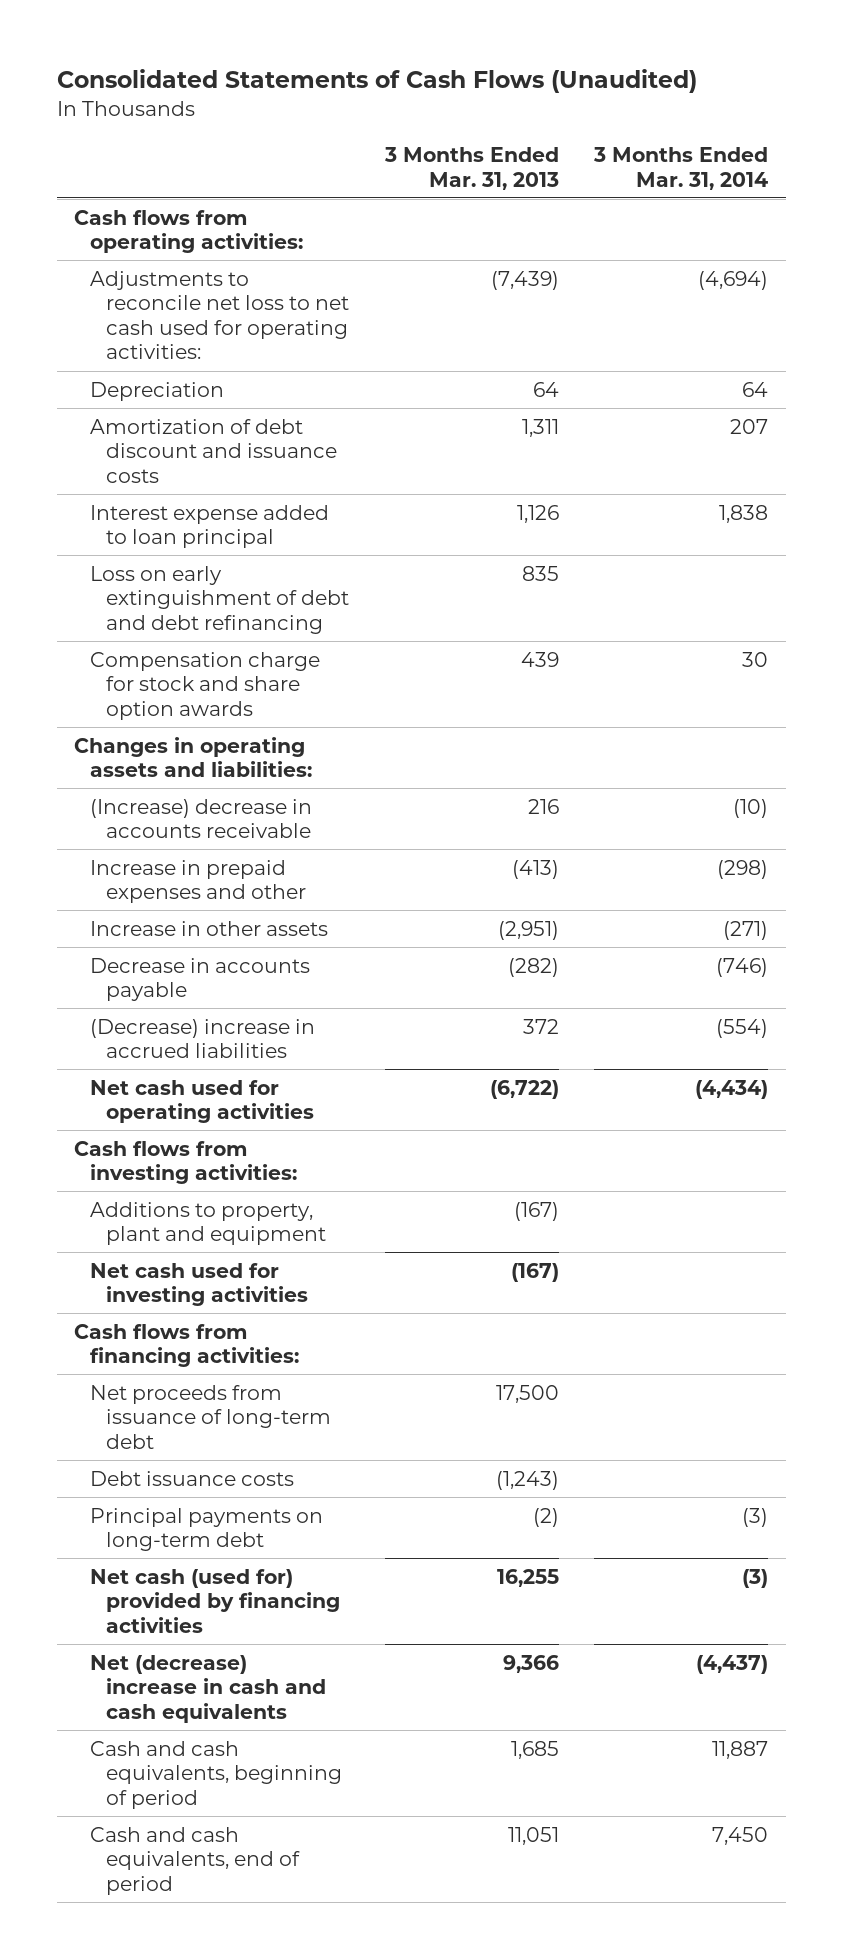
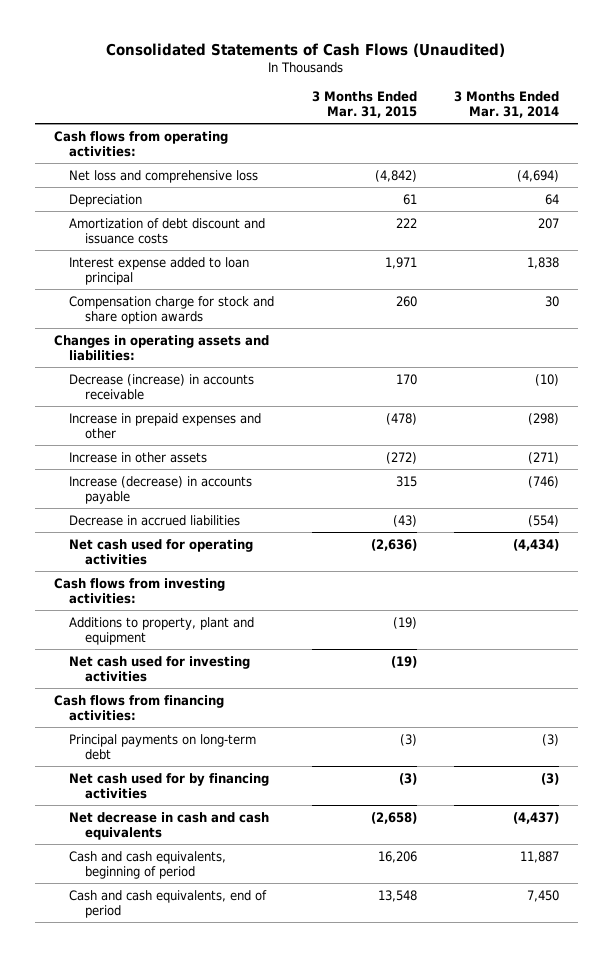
- | 3 Months Ended Mar. 31, 2013 | 3 Months Ended Mar. 31, 2014
+ | 3 Months Ended Mar. 31, 2015 | 3 Months Ended Mar. 31, 2014
- Adjustments to reconcile net loss to net cash used for operating activities: | (7,439) | (4,694)
+ Net loss and comprehensive loss | (4,842) | (4,694)
- Loss on early extinguishment of debt and debt refinancing | 835 |
- (Increase) decrease in accounts receivable | 216 | (10)
+ Decrease (increase) in accounts receivable | 170 | (10)
- Decrease in accounts payable | (282) | (746)
- (Decrease) increase in accrued liabilities | 372 | (554)
+ Increase (decrease) in accounts payable | 315 | (746)
+ Decrease in accrued liabilities | (43) | (554)
- Net proceeds from issuance of long-term debt | 17,500 |
- Debt issuance costs | (1,243) |
- Net cash (used for) provided by financing activities | 16,255 | (3)
- Net (decrease) increase in cash and cash equivalents | 9,366 | (4,437)
+ Net cash used for by financing activities | (3) | (3)
+ Net decrease in cash and cash equivalents | (2,658) | (4,437)

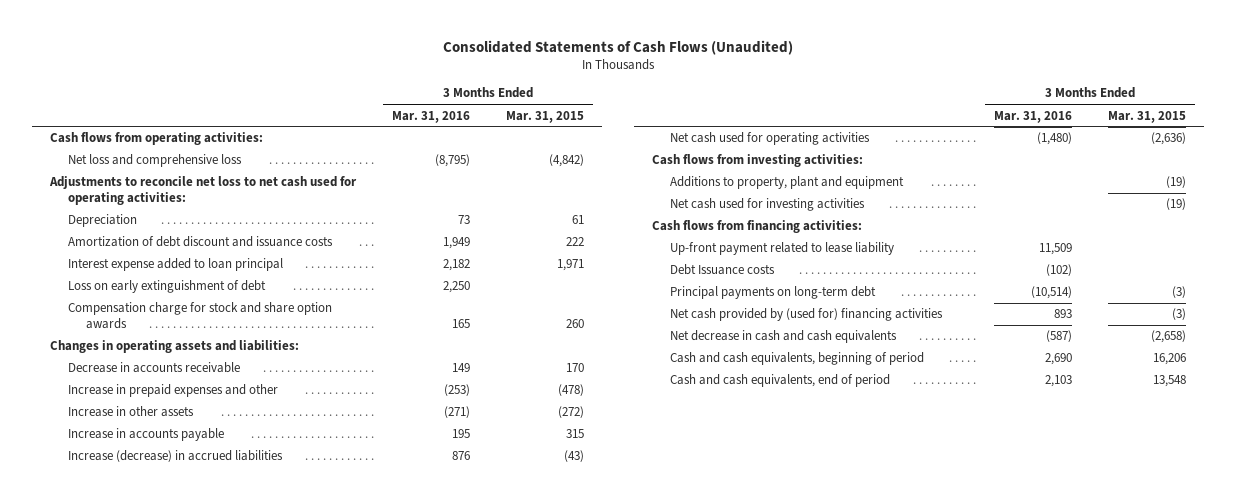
- | 3 Months Ended Mar. 31, 2015 | 3 Months Ended Mar. 31, 2014
+ | 3 Months Ended Mar. 31, 2016 | 3 Months Ended Mar. 31, 2015
+ Adjustments to reconcile net loss to net cash used for operating activities:
+ Loss on early extinguishment of debt | 2,250 |
- Decrease (increase) in accounts receivable | 170 | (10)
+ Decrease in accounts receivable | 149 | 170
- Increase (decrease) in accounts payable | 315 | (746)
- Decrease in accrued liabilities | (43) | (554)
+ Increase in accounts payable | 195 | 315
+ Increase (decrease) in accrued liabilities | 876 | (43)
+ Up-front payment related to lease liability | 11,509 |
+ Debt Issuance costs | (102) |
- Net cash used for by financing activities | (3) | (3)
+ Net cash provided by (used for) financing activities | 893 | (3)

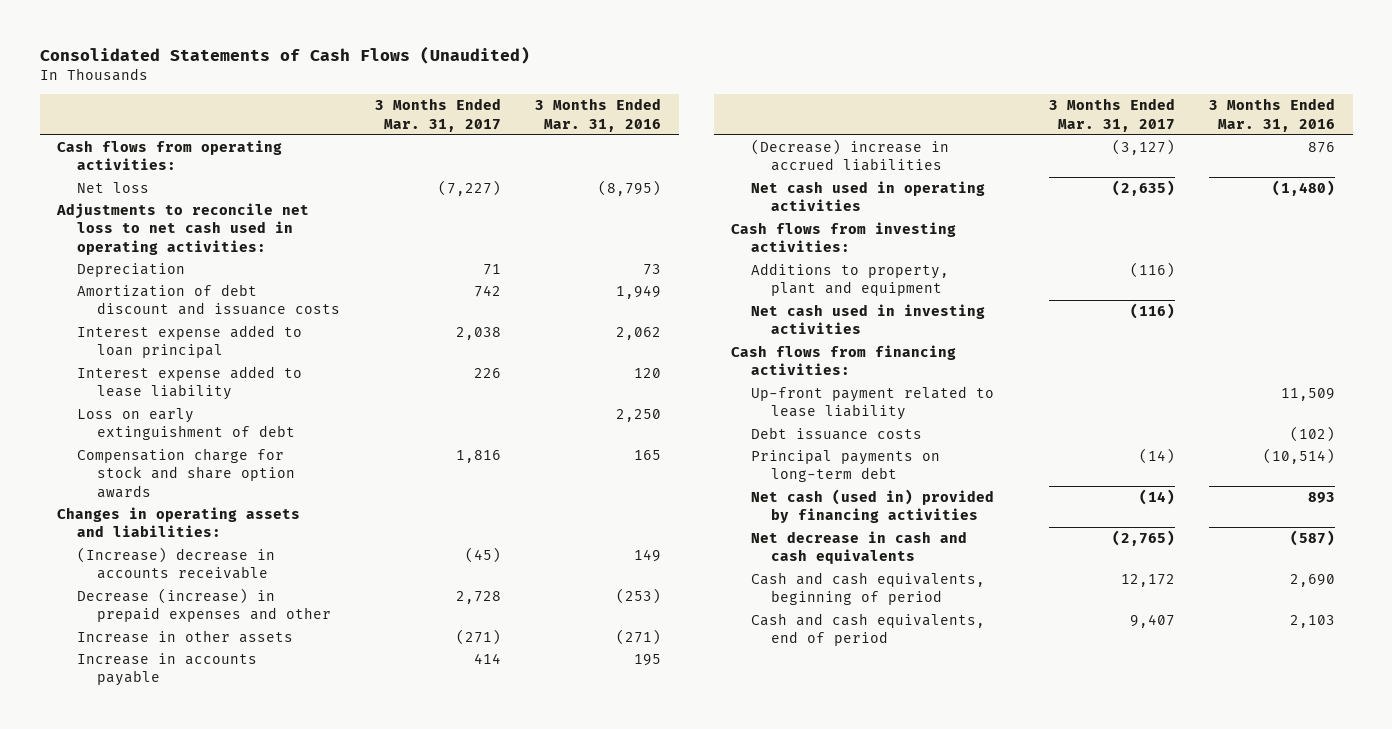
- | 3 Months Ended Mar. 31, 2016 | 3 Months Ended Mar. 31, 2015
+ | 3 Months Ended Mar. 31, 2017 | 3 Months Ended Mar. 31, 2016
- Net loss and comprehensive loss | (8,795) | (4,842)
- Adjustments to reconcile net loss to net cash used for operating activities:
+ Net loss | (7,227) | (8,795)
+ Adjustments to reconcile net loss to net cash used in operating activities:
- Interest expense added to loan principal | 2,182 | 1,971
+ Interest expense added to loan principal | 2,038 | 2,062
+ Interest expense added to lease liability | 226 | 120
- Decrease in accounts receivable | 149 | 170
- Increase in prepaid expenses and other | (253) | (478)
+ (Increase) decrease in accounts receivable | (45) | 149
+ Decrease (increase) in prepaid expenses and other | 2,728 | (253)
- Increase (decrease) in accrued liabilities | 876 | (43)
- Net cash used for operating activities | (1,480) | (2,636)
+ (Decrease) increase in accrued liabilities | (3,127) | 876
+ Net cash used in operating activities | (2,635) | (1,480)
- Net cash used for investing activities | | (19)
+ Net cash used in investing activities | (116) |
- Debt Issuance costs | (102) |
+ Debt issuance costs | | (102)
- Net cash provided by (used for) financing activities | 893 | (3)
+ Net cash (used in) provided by financing activities | (14) | 893

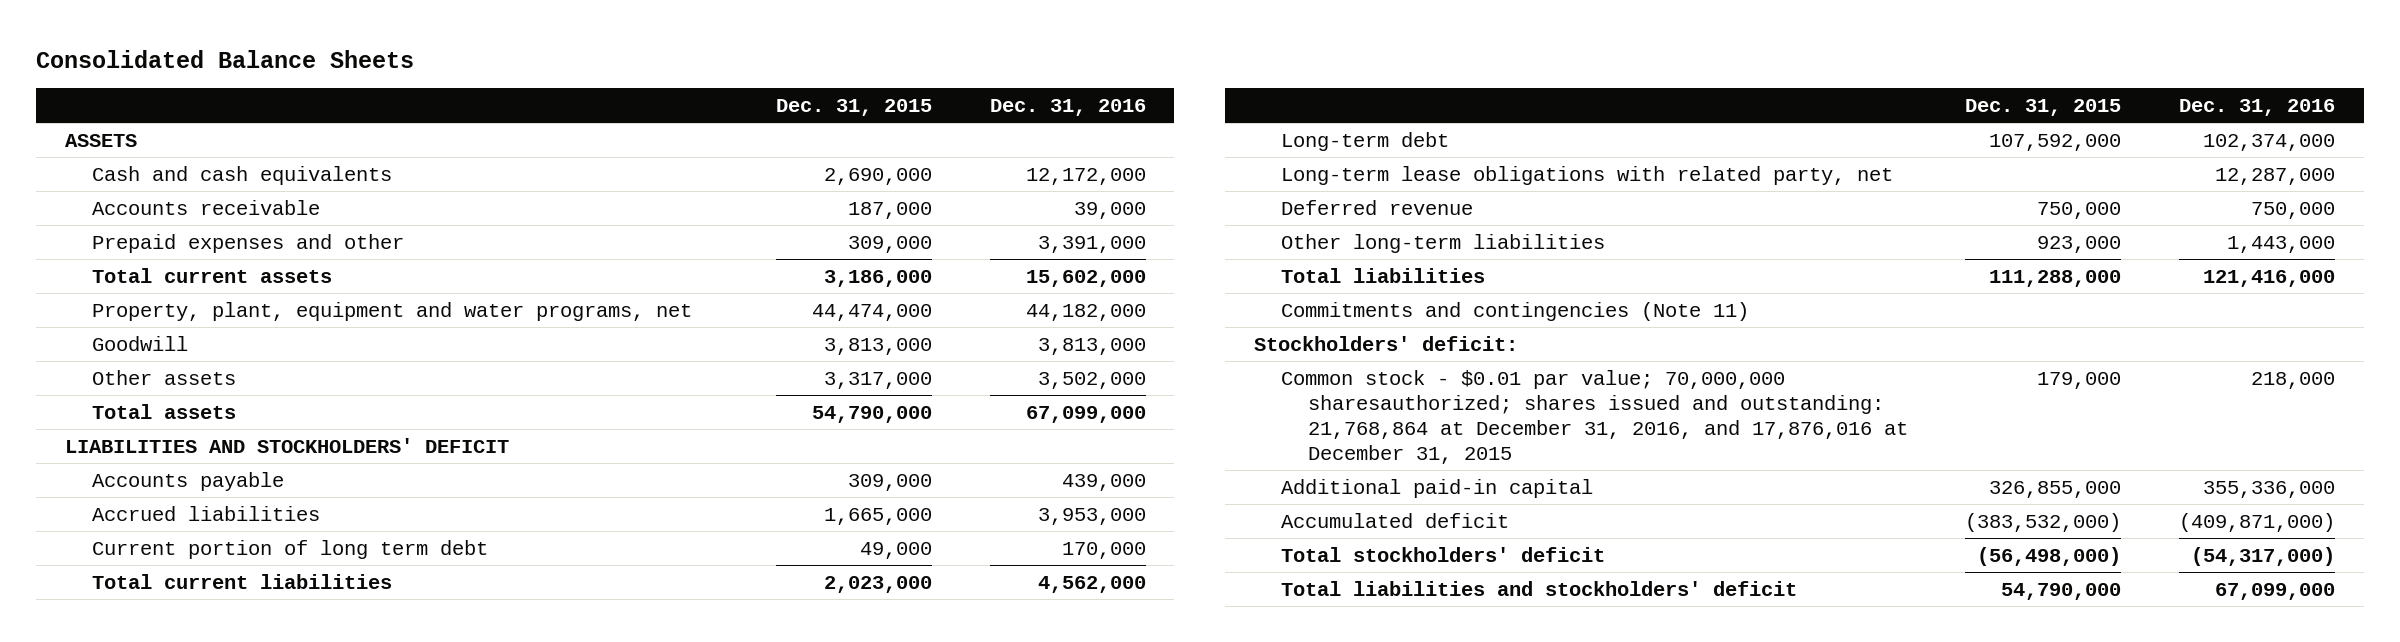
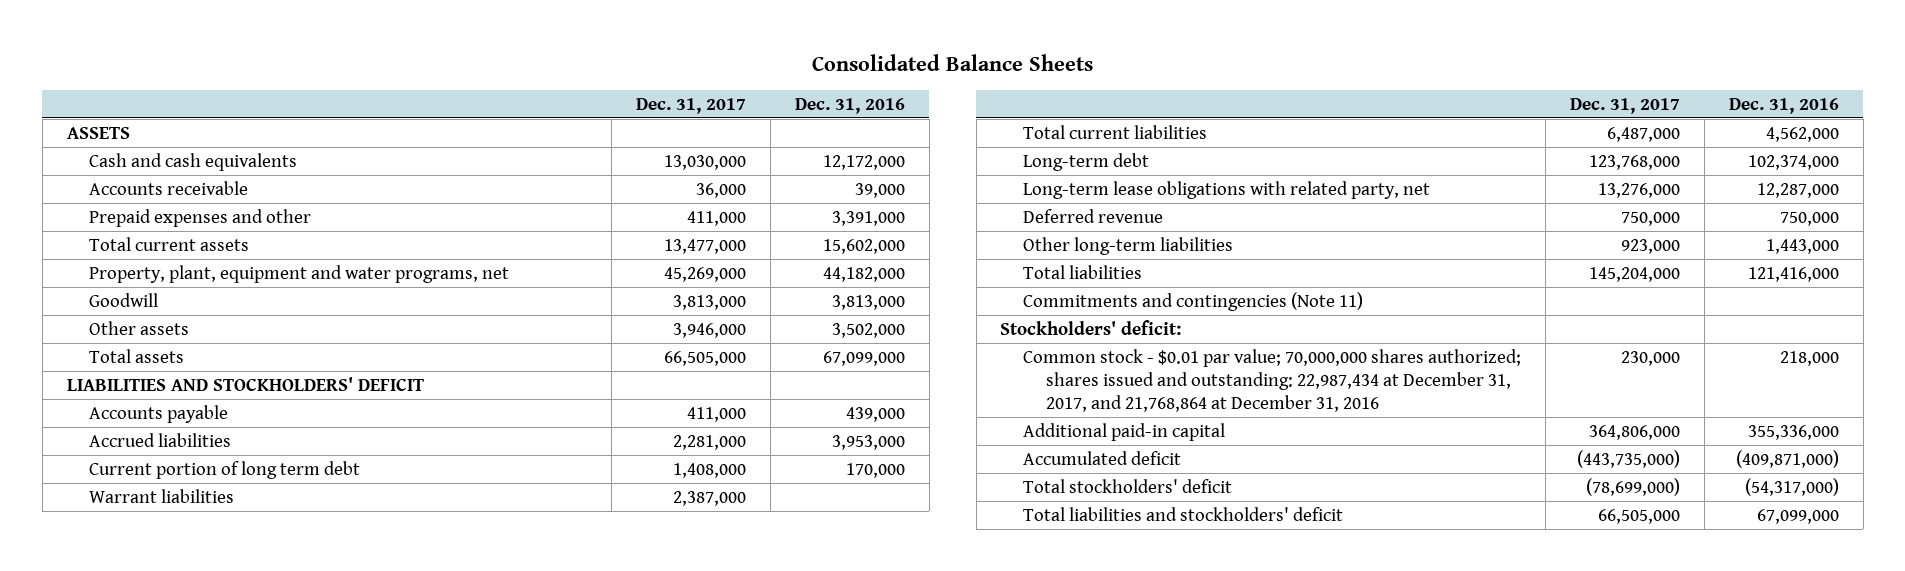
- | Dec. 31, 2015 | Dec. 31, 2016
+ | Dec. 31, 2017 | Dec. 31, 2016
+ Warrant liabilities | 2,387,000 |
- Common stock - $0.01 par value; 70,000,000 sharesauthorized; shares issued and outstanding: 21,768,864 at December 31, 2016, and 17,876,016 at December 31, 2015 | 179,000 | 218,000
+ Common stock - $0.01 par value; 70,000,000 shares authorized; shares issued and outstanding: 22,987,434 at December 31, 2017, and 21,768,864 at December 31, 2016 | 230,000 | 218,000

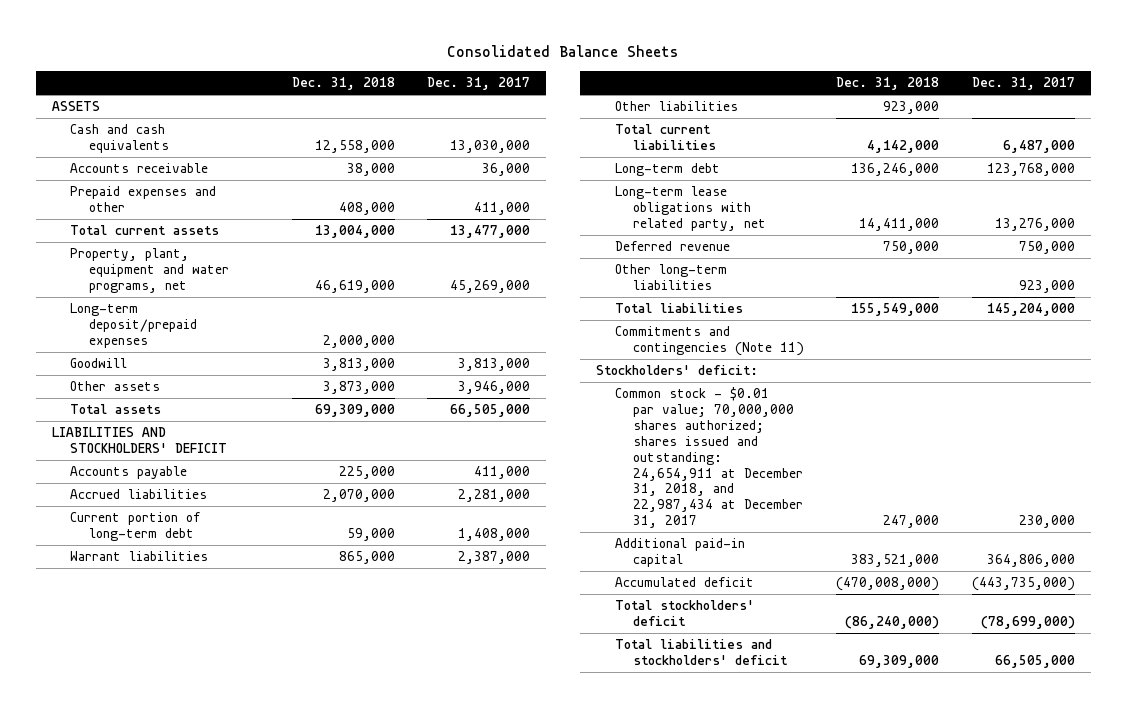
- | Dec. 31, 2017 | Dec. 31, 2016
+ | Dec. 31, 2018 | Dec. 31, 2017
+ Long-term deposit/prepaid expenses | 2,000,000 |
- Current portion of long term debt | 1,408,000 | 170,000
+ Current portion of long-term debt | 59,000 | 1,408,000
+ Other liabilities | 923,000 |
- Common stock - $0.01 par value; 70,000,000 shares authorized; shares issued and outstanding: 22,987,434 at December 31, 2017, and 21,768,864 at December 31, 2016 | 230,000 | 218,000
+ Common stock - $0.01 par value; 70,000,000 shares authorized; shares issued and outstanding: 24,654,911 at December 31, 2018, and 22,987,434 at December 31, 2017 | 247,000 | 230,000

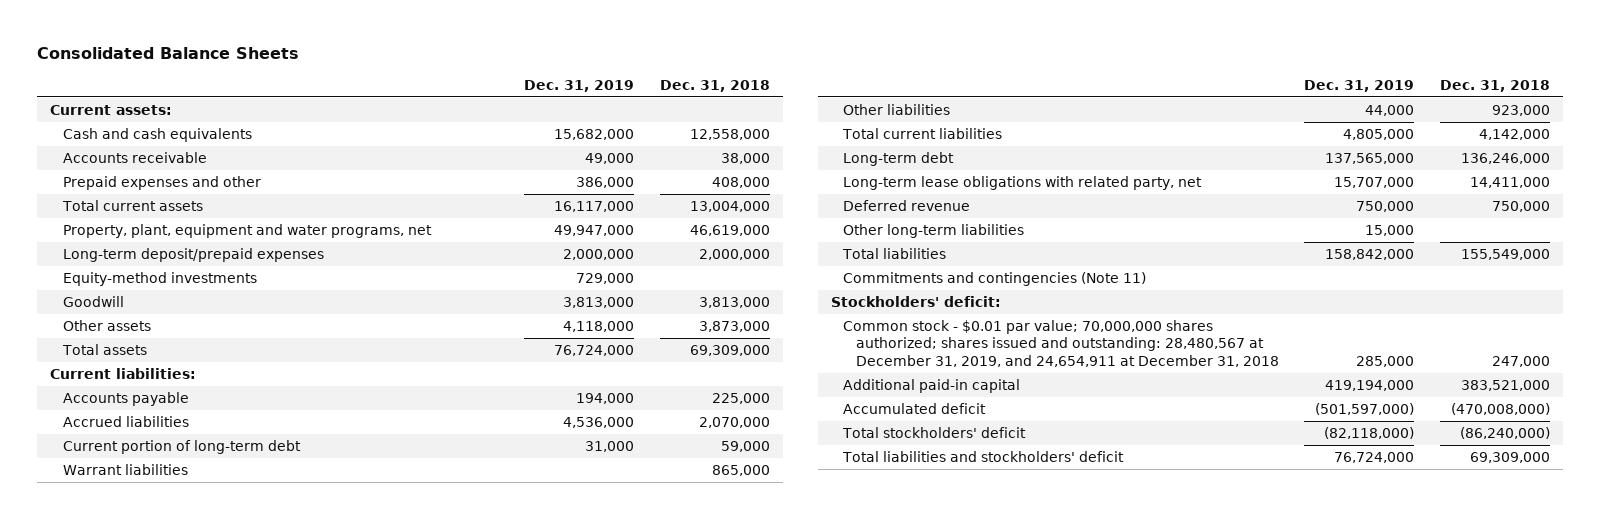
- | Dec. 31, 2018 | Dec. 31, 2017
+ | Dec. 31, 2019 | Dec. 31, 2018
- ASSETS
+ Current assets:
+ Equity-method investments | 729,000 |
- LIABILITIES AND STOCKHOLDERS' DEFICIT
+ Current liabilities:
- Common stock - $0.01 par value; 70,000,000 shares authorized; shares issued and outstanding: 24,654,911 at December 31, 2018, and 22,987,434 at December 31, 2017 | 247,000 | 230,000
+ Common stock - $0.01 par value; 70,000,000 shares authorized; shares issued and outstanding: 28,480,567 at December 31, 2019, and 24,654,911 at December 31, 2018 | 285,000 | 247,000

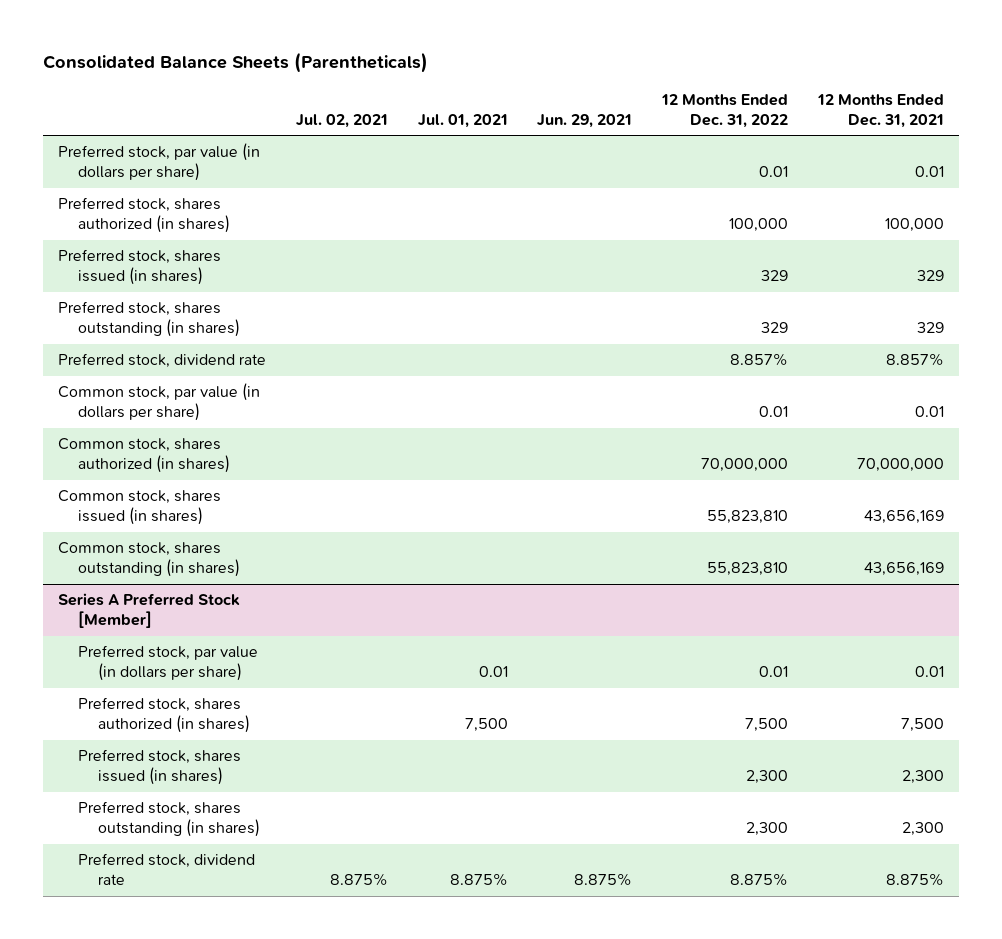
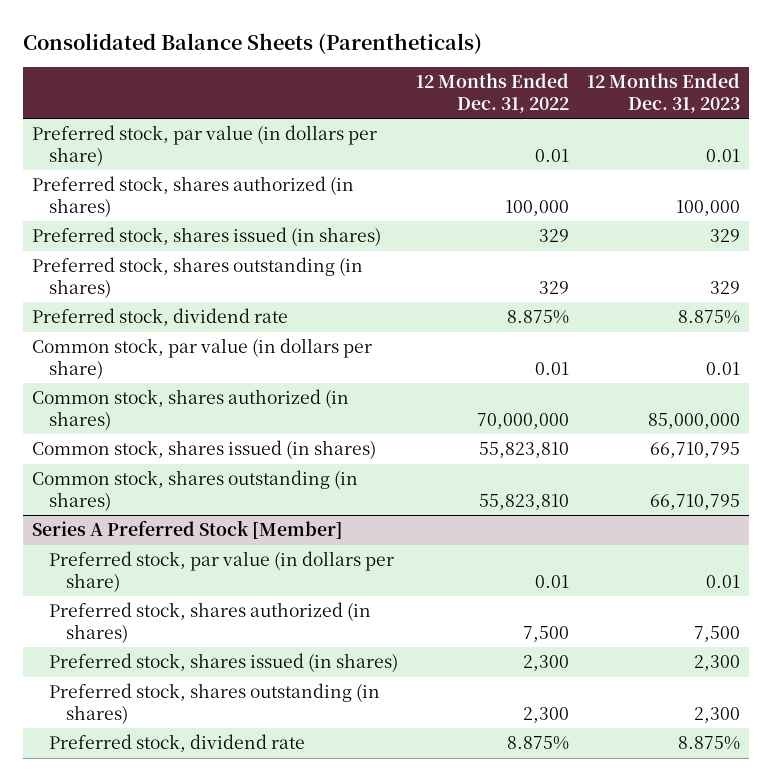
- | Jul. 02, 2021 | Jul. 01, 2021 | Jun. 29, 2021 | 12 Months Ended Dec. 31, 2022 | 12 Months Ended Dec. 31, 2021
+ | 12 Months Ended Dec. 31, 2022 | 12 Months Ended Dec. 31, 2023
- Preferred stock, dividend rate | | | | 8.857% | 8.857%
+ Preferred stock, dividend rate | 8.875% | 8.875%

